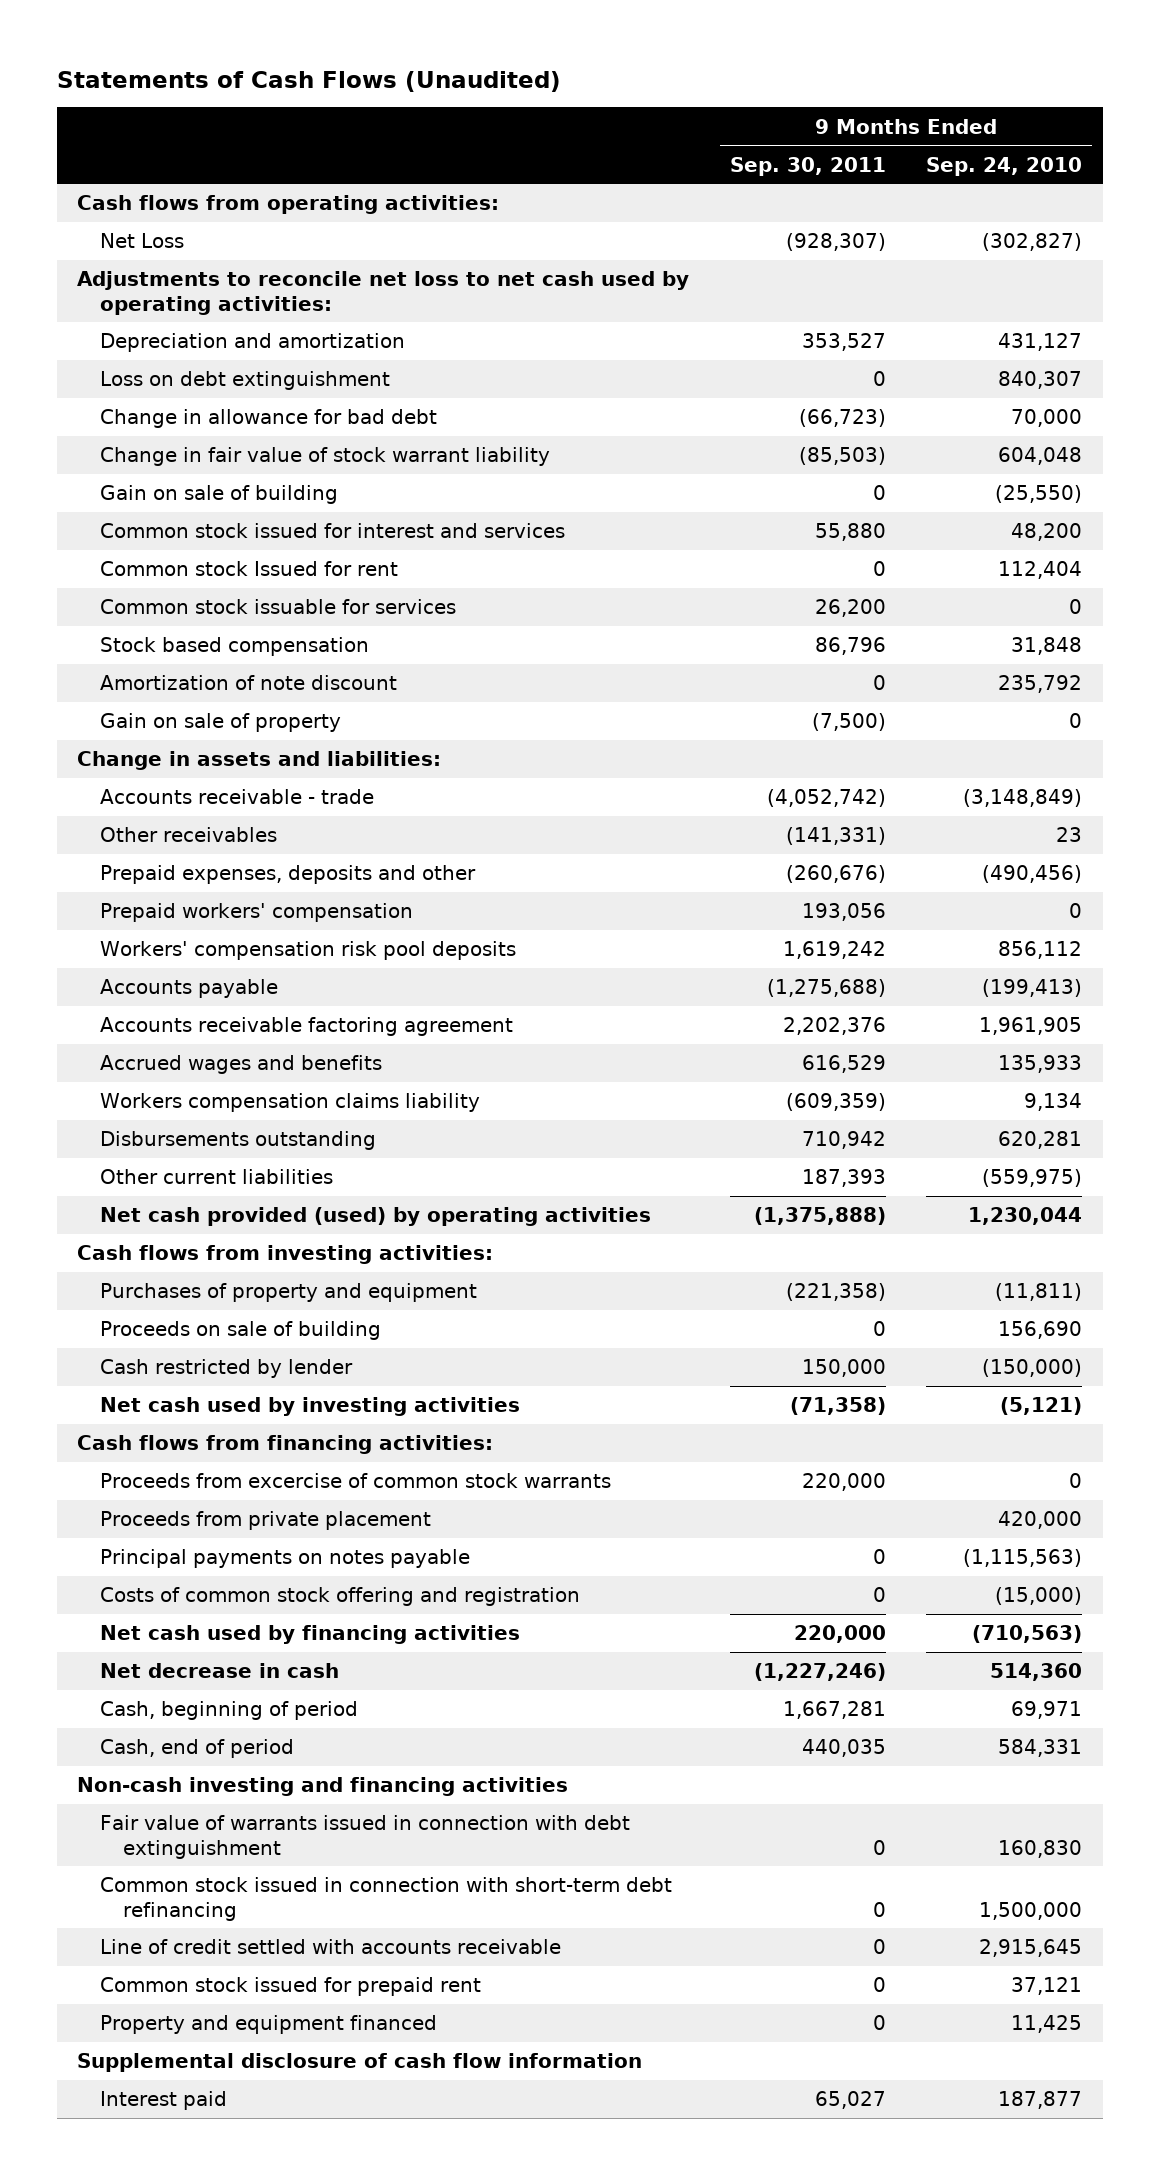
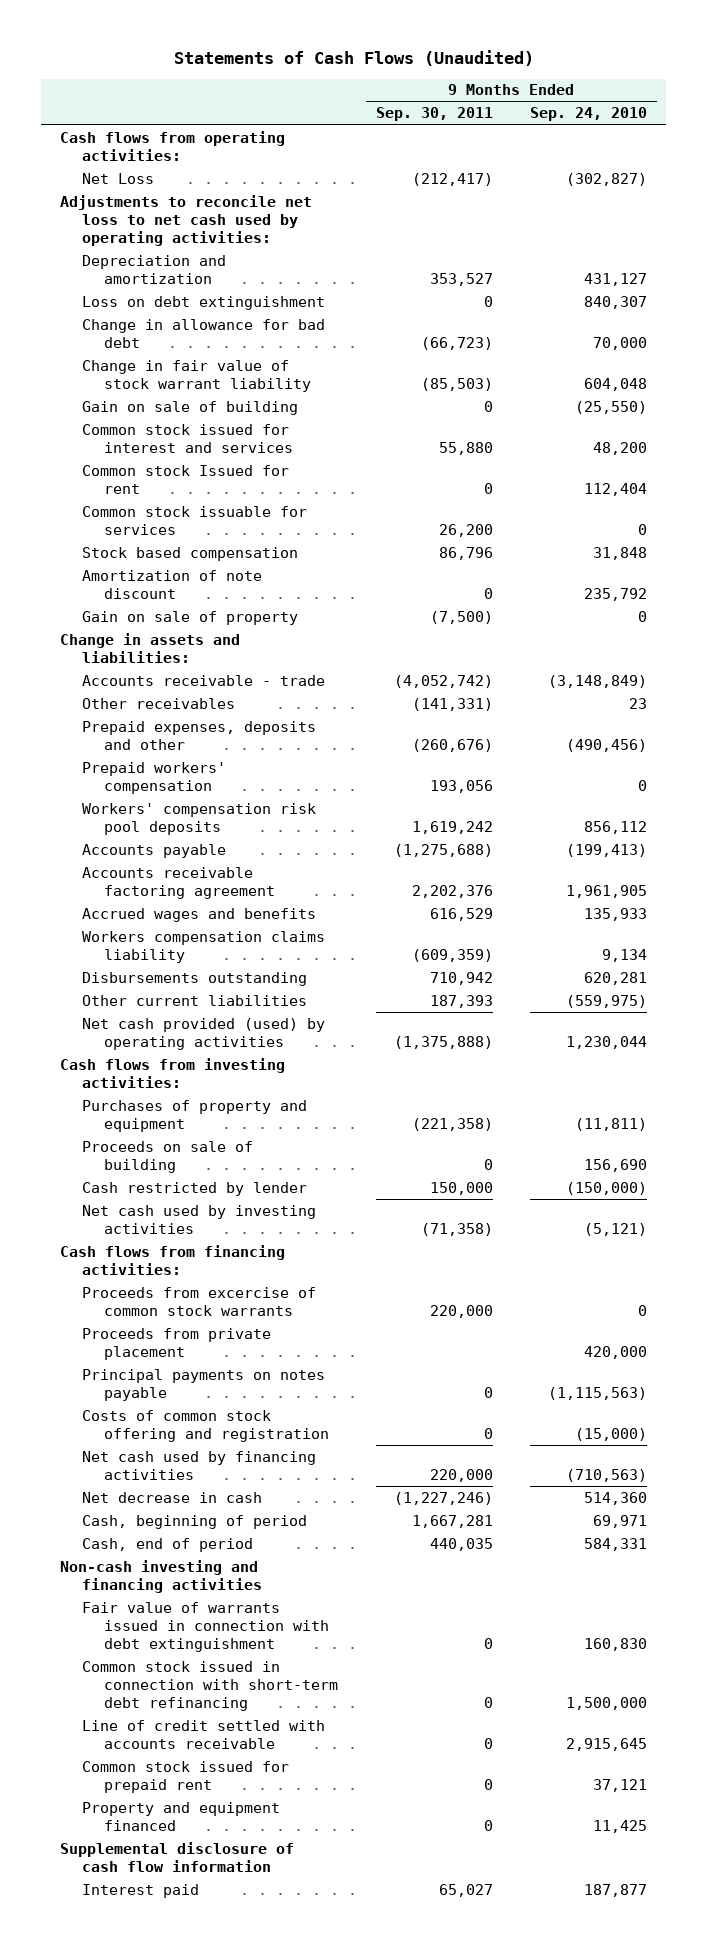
- Net Loss | (928,307) | (302,827)
+ Net Loss | (212,417) | (302,827)

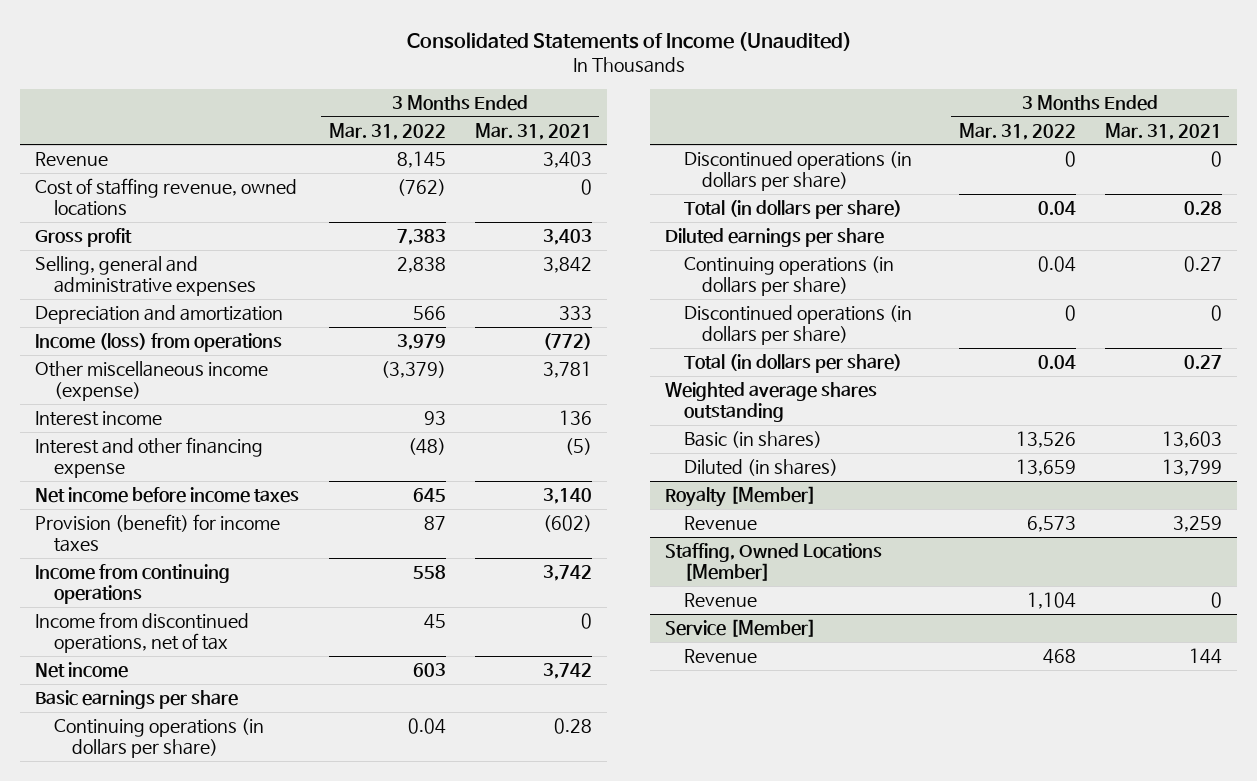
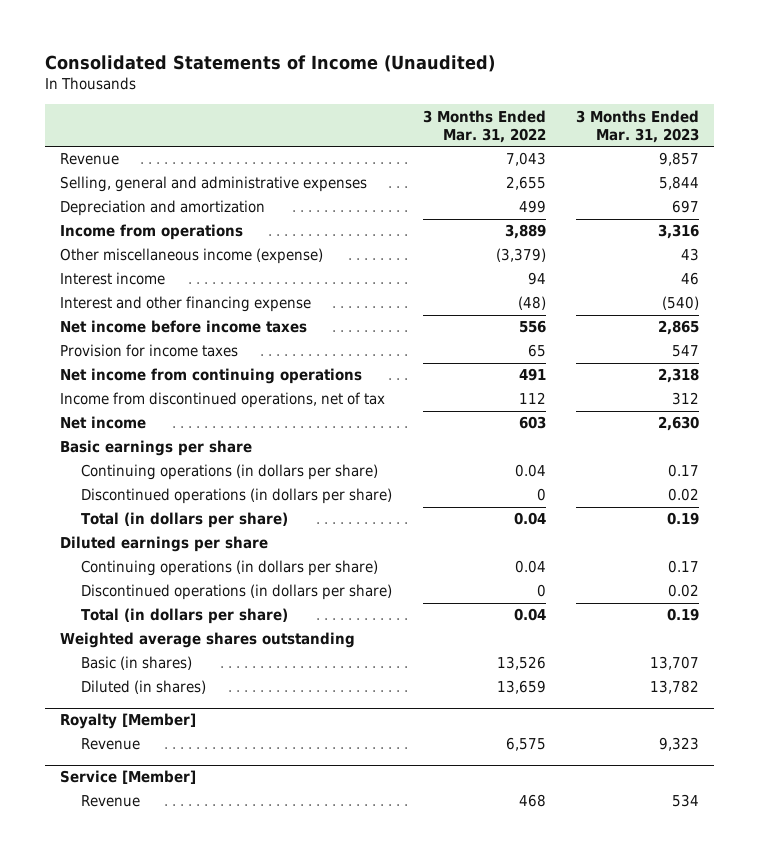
- | 3 Months Ended Mar. 31, 2022 | 3 Months Ended Mar. 31, 2021
+ | 3 Months Ended Mar. 31, 2022 | 3 Months Ended Mar. 31, 2023
- Revenue | 8,145 | 3,403
- Cost of staffing revenue, owned locations | (762) | 0
- Gross profit | 7,383 | 3,403
- Selling, general and administrative expenses | 2,838 | 3,842
- Depreciation and amortization | 566 | 333
- Income (loss) from operations | 3,979 | (772)
+ Revenue | 7,043 | 9,857
+ Selling, general and administrative expenses | 2,655 | 5,844
+ Depreciation and amortization | 499 | 697
+ Income from operations | 3,889 | 3,316
- Interest income | 93 | 136
+ Interest income | 94 | 46
- Net income before income taxes | 645 | 3,140
- Provision (benefit) for income taxes | 87 | (602)
- Income from continuing operations | 558 | 3,742
- Income from discontinued operations, net of tax | 45 | 0
+ Net income before income taxes | 556 | 2,865
+ Provision for income taxes | 65 | 547
+ Net income from continuing operations | 491 | 2,318
+ Income from discontinued operations, net of tax | 112 | 312
@ Royalty [Member]
- Revenue | 6,573 | 3,259
- Staffing, Owned Locations [Member]
- Revenue | 1,104 | 0
@ Royalty [Member]
+ Revenue | 6,575 | 9,323

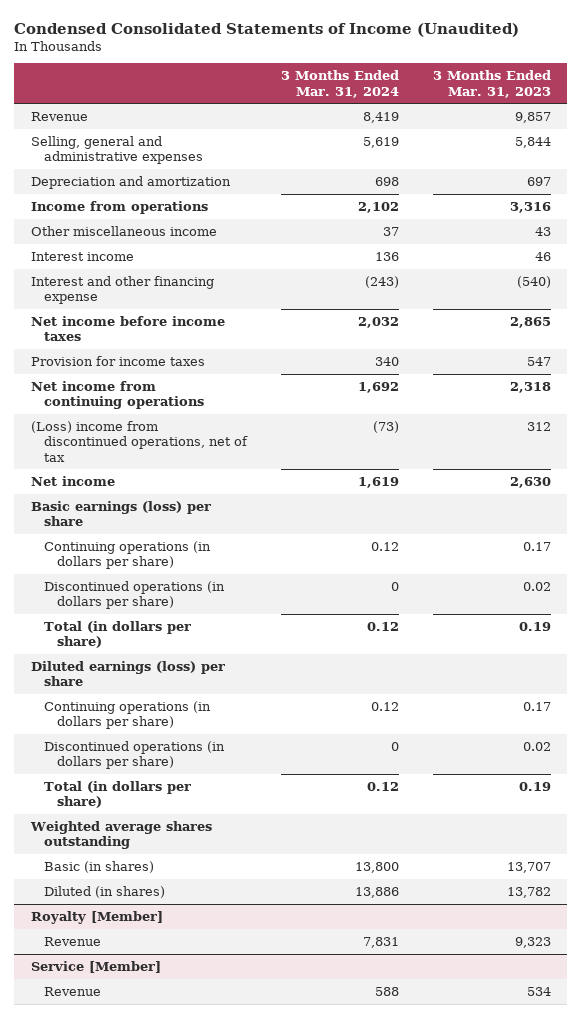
- Consolidated Statements of Income (Unaudited)
+ Condensed Consolidated Statements of Income (Unaudited)
- | 3 Months Ended Mar. 31, 2022 | 3 Months Ended Mar. 31, 2023
+ | 3 Months Ended Mar. 31, 2024 | 3 Months Ended Mar. 31, 2023
- Other miscellaneous income (expense) | (3,379) | 43
+ Other miscellaneous income | 37 | 43
- Income from discontinued operations, net of tax | 112 | 312
+ (Loss) income from discontinued operations, net of tax | (73) | 312
- Basic earnings per share
+ Basic earnings (loss) per share
- Diluted earnings per share
+ Diluted earnings (loss) per share

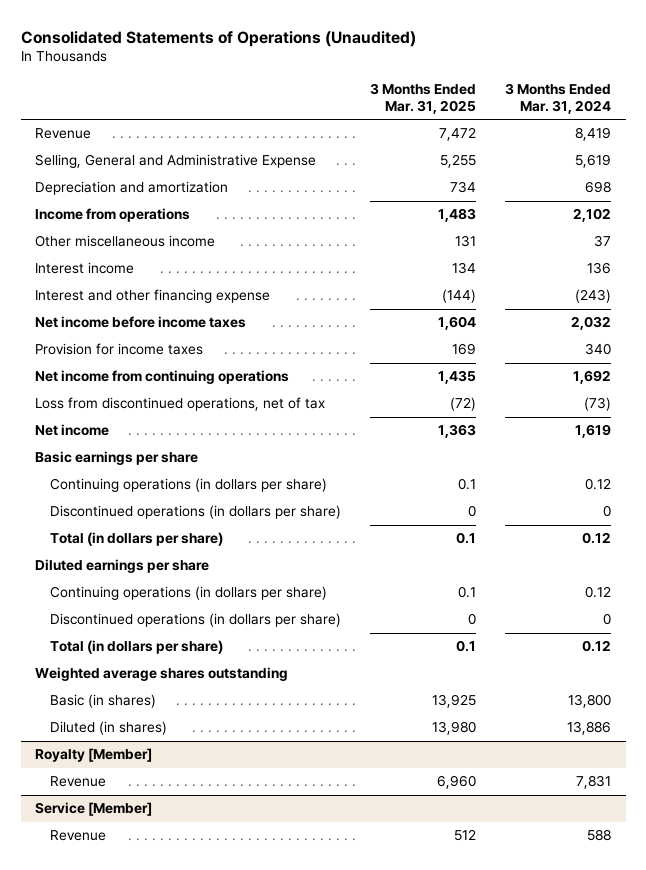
- Condensed Consolidated Statements of Income (Unaudited)
+ Consolidated Statements of Operations (Unaudited)
- | 3 Months Ended Mar. 31, 2024 | 3 Months Ended Mar. 31, 2023
+ | 3 Months Ended Mar. 31, 2025 | 3 Months Ended Mar. 31, 2024
- Selling, general and administrative expenses | 5,619 | 5,844
+ Selling, General and Administrative Expense | 5,255 | 5,619
- (Loss) income from discontinued operations, net of tax | (73) | 312
+ Loss from discontinued operations, net of tax | (72) | (73)
- Basic earnings (loss) per share
+ Basic earnings per share
- Diluted earnings (loss) per share
+ Diluted earnings per share

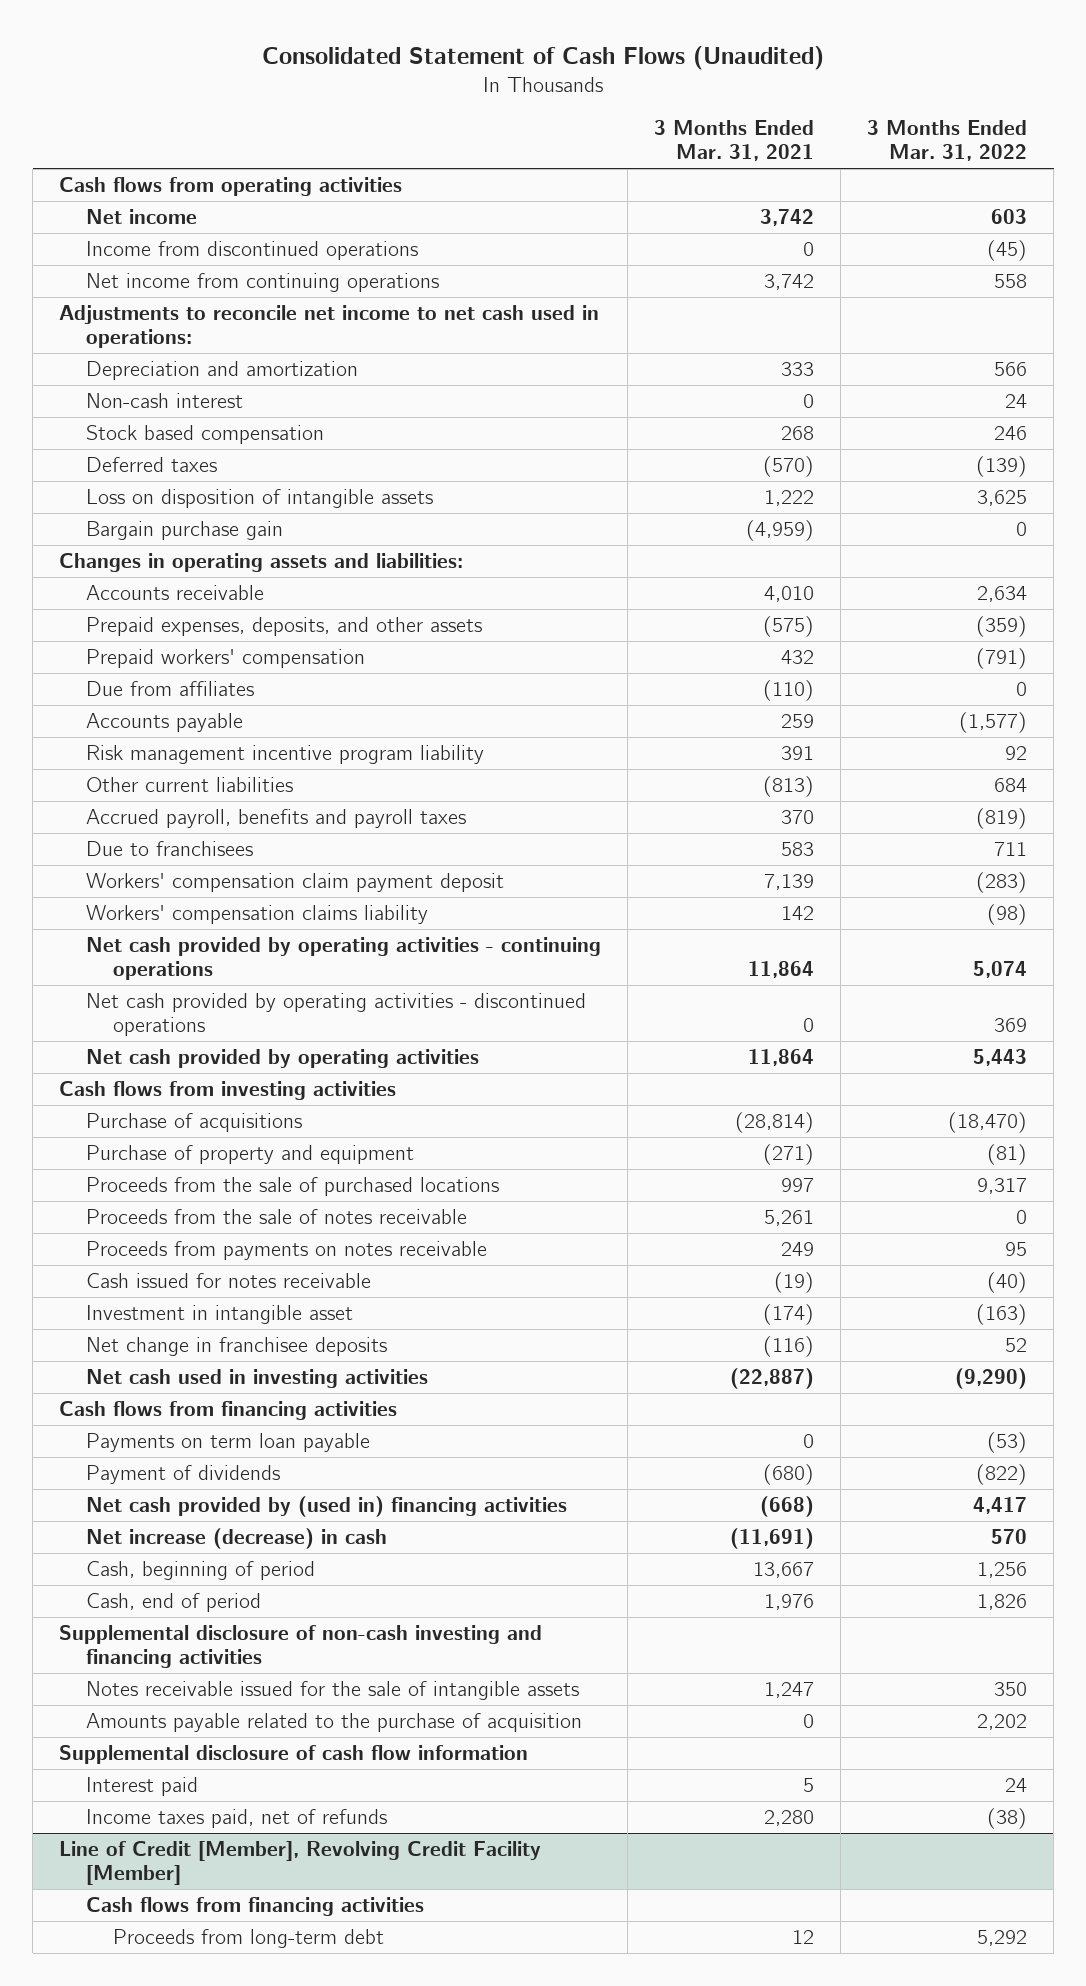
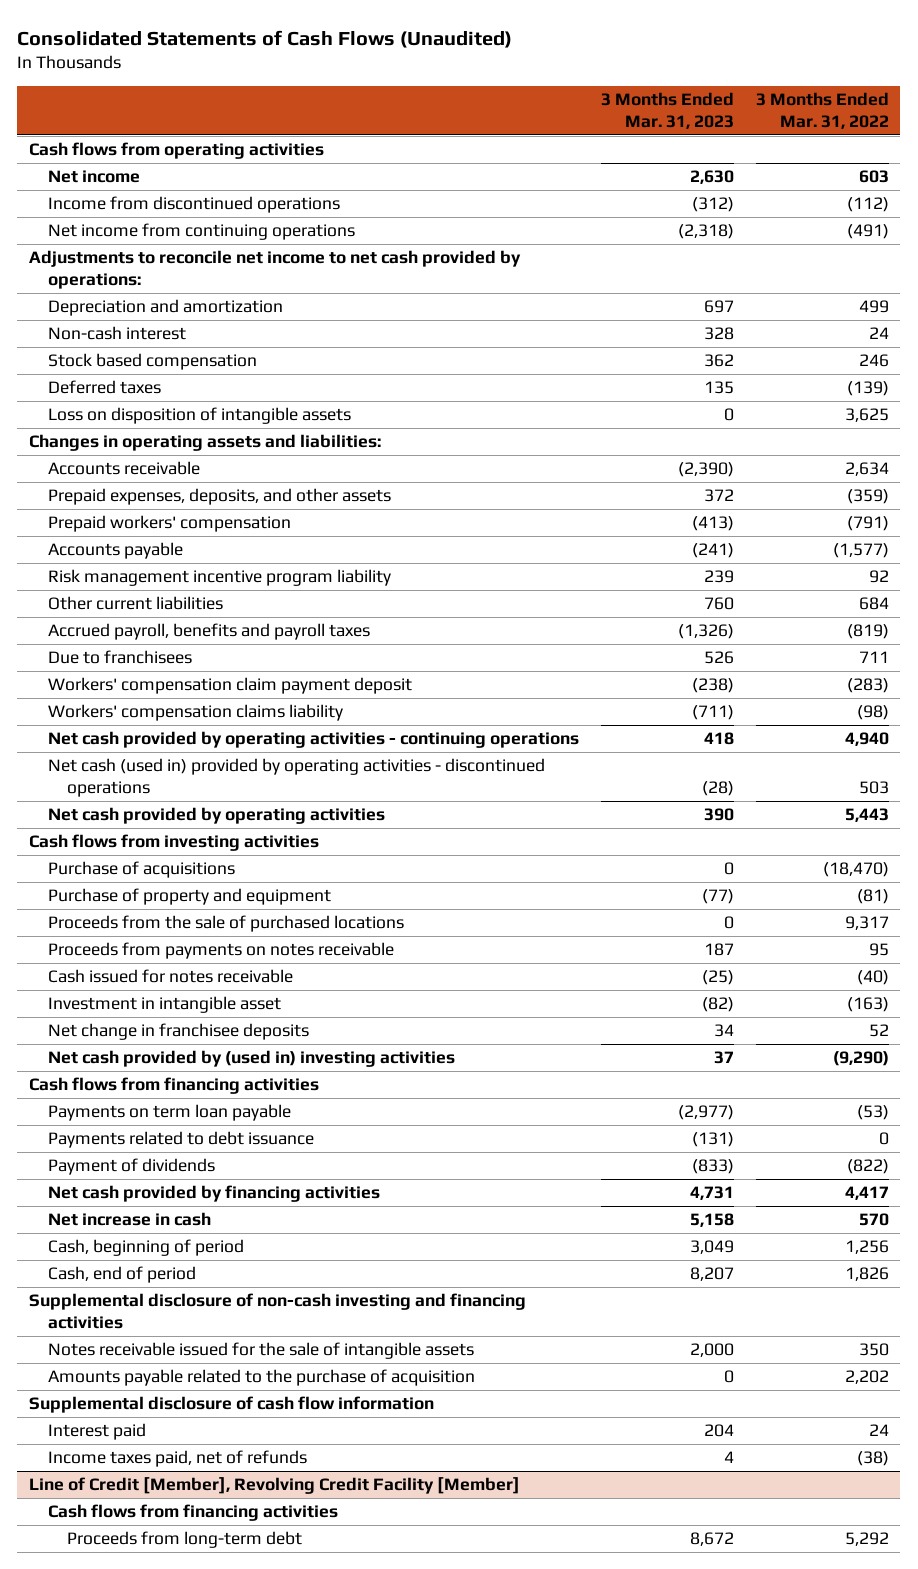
- Consolidated Statement of Cash Flows (Unaudited)
+ Consolidated Statements of Cash Flows (Unaudited)
- | 3 Months Ended Mar. 31, 2021 | 3 Months Ended Mar. 31, 2022
+ | 3 Months Ended Mar. 31, 2023 | 3 Months Ended Mar. 31, 2022
- Income from discontinued operations | 0 | (45)
- Net income from continuing operations | 3,742 | 558
- Adjustments to reconcile net income to net cash used in operations:
- Depreciation and amortization | 333 | 566
+ Income from discontinued operations | (312) | (112)
+ Net income from continuing operations | (2,318) | (491)
+ Adjustments to reconcile net income to net cash provided by operations:
+ Depreciation and amortization | 697 | 499
- Bargain purchase gain | (4,959) | 0
- Due from affiliates | (110) | 0
- Net cash provided by operating activities - continuing operations | 11,864 | 5,074
- Net cash provided by operating activities - discontinued operations | 0 | 369
+ Net cash provided by operating activities - continuing operations | 418 | 4,940
+ Net cash (used in) provided by operating activities - discontinued operations | (28) | 503
- Proceeds from the sale of notes receivable | 5,261 | 0
- Net cash used in investing activities | (22,887) | (9,290)
+ Net cash provided by (used in) investing activities | 37 | (9,290)
+ Payments related to debt issuance | (131) | 0
- Net cash provided by (used in) financing activities | (668) | 4,417
- Net increase (decrease) in cash | (11,691) | 570
+ Net cash provided by financing activities | 4,731 | 4,417
+ Net increase in cash | 5,158 | 570

